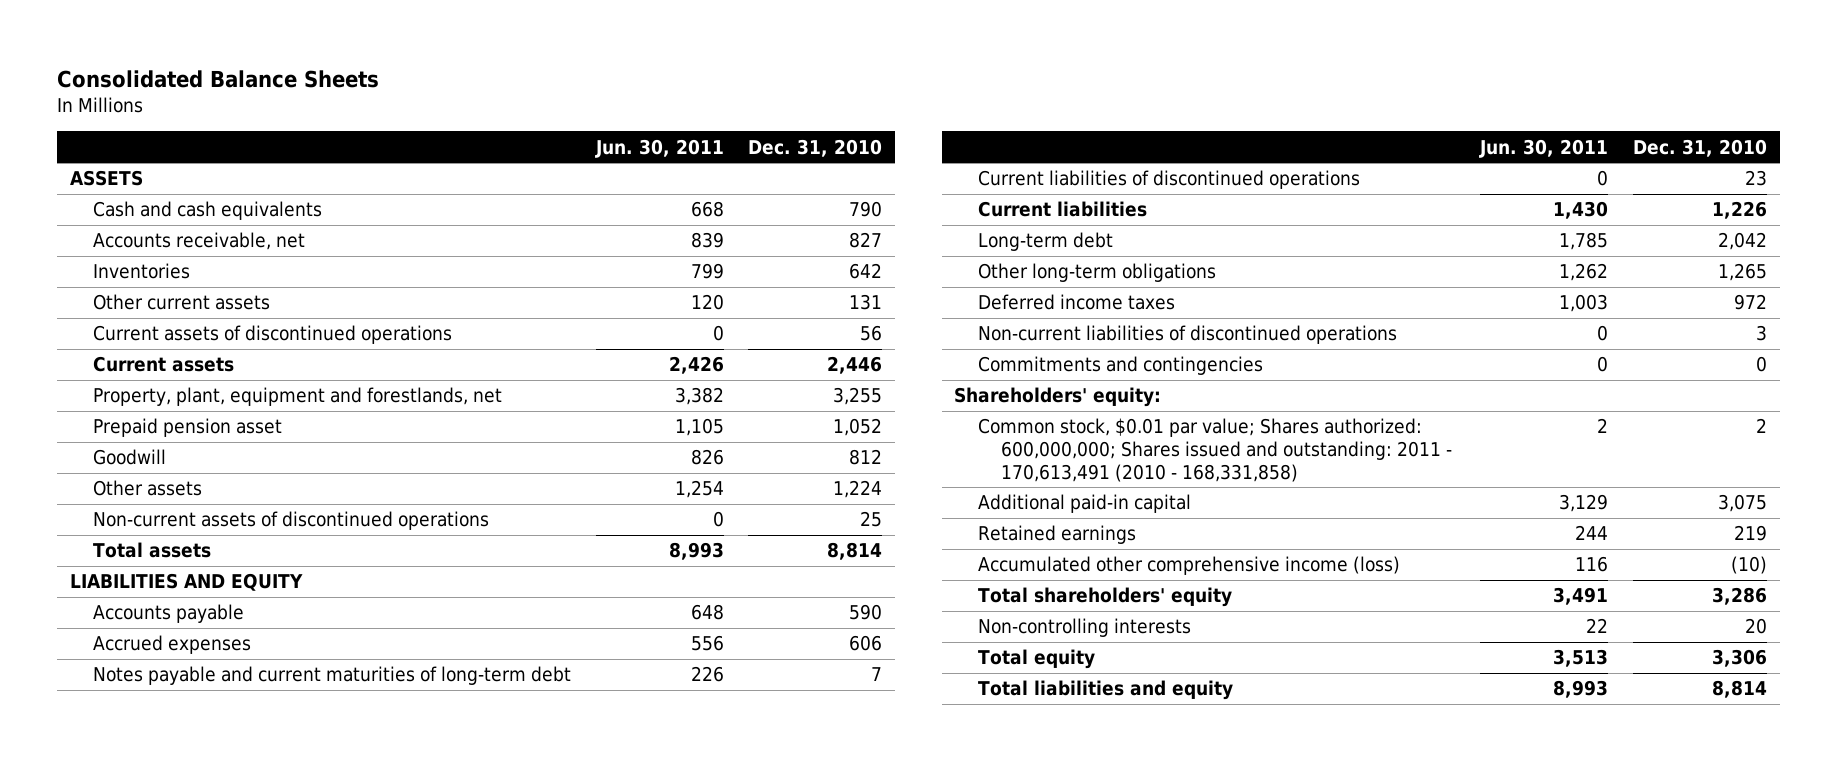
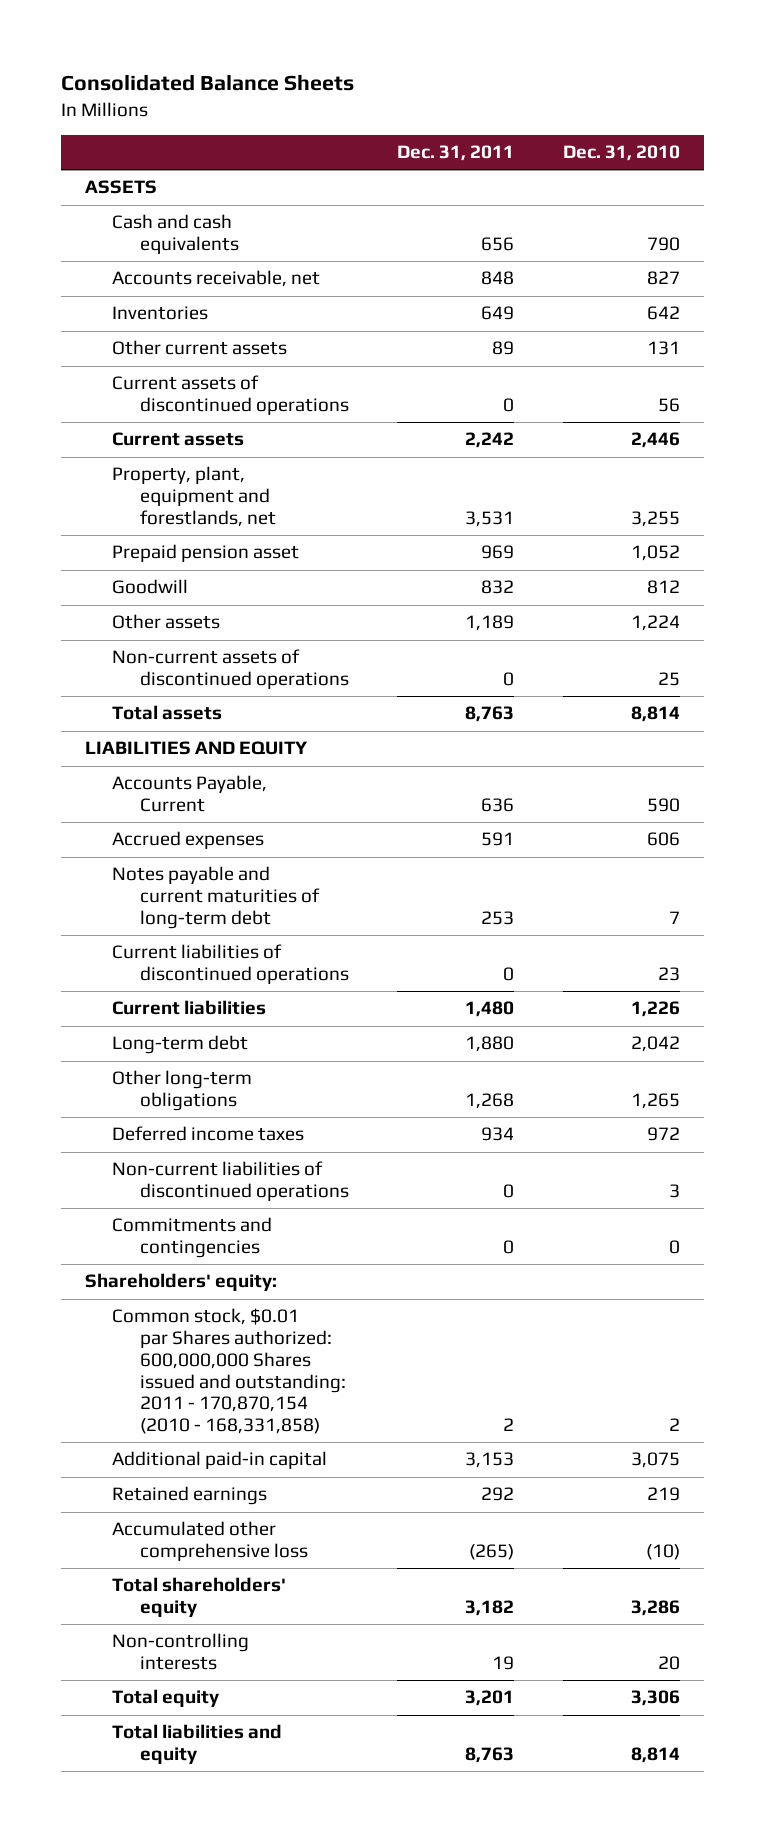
- | Jun. 30, 2011 | Dec. 31, 2010
+ | Dec. 31, 2011 | Dec. 31, 2010
- Accounts payable | 648 | 590
+ Accounts Payable, Current | 636 | 590
- Common stock, $0.01 par value; Shares authorized: 600,000,000; Shares issued and outstanding: 2011 - 170,613,491 (2010 - 168,331,858) | 2 | 2
+ Common stock, $0.01 par Shares authorized: 600,000,000 Shares issued and outstanding: 2011 - 170,870,154 (2010 - 168,331,858) | 2 | 2
- Accumulated other comprehensive income (loss) | 116 | (10)
+ Accumulated other comprehensive loss | (265) | (10)

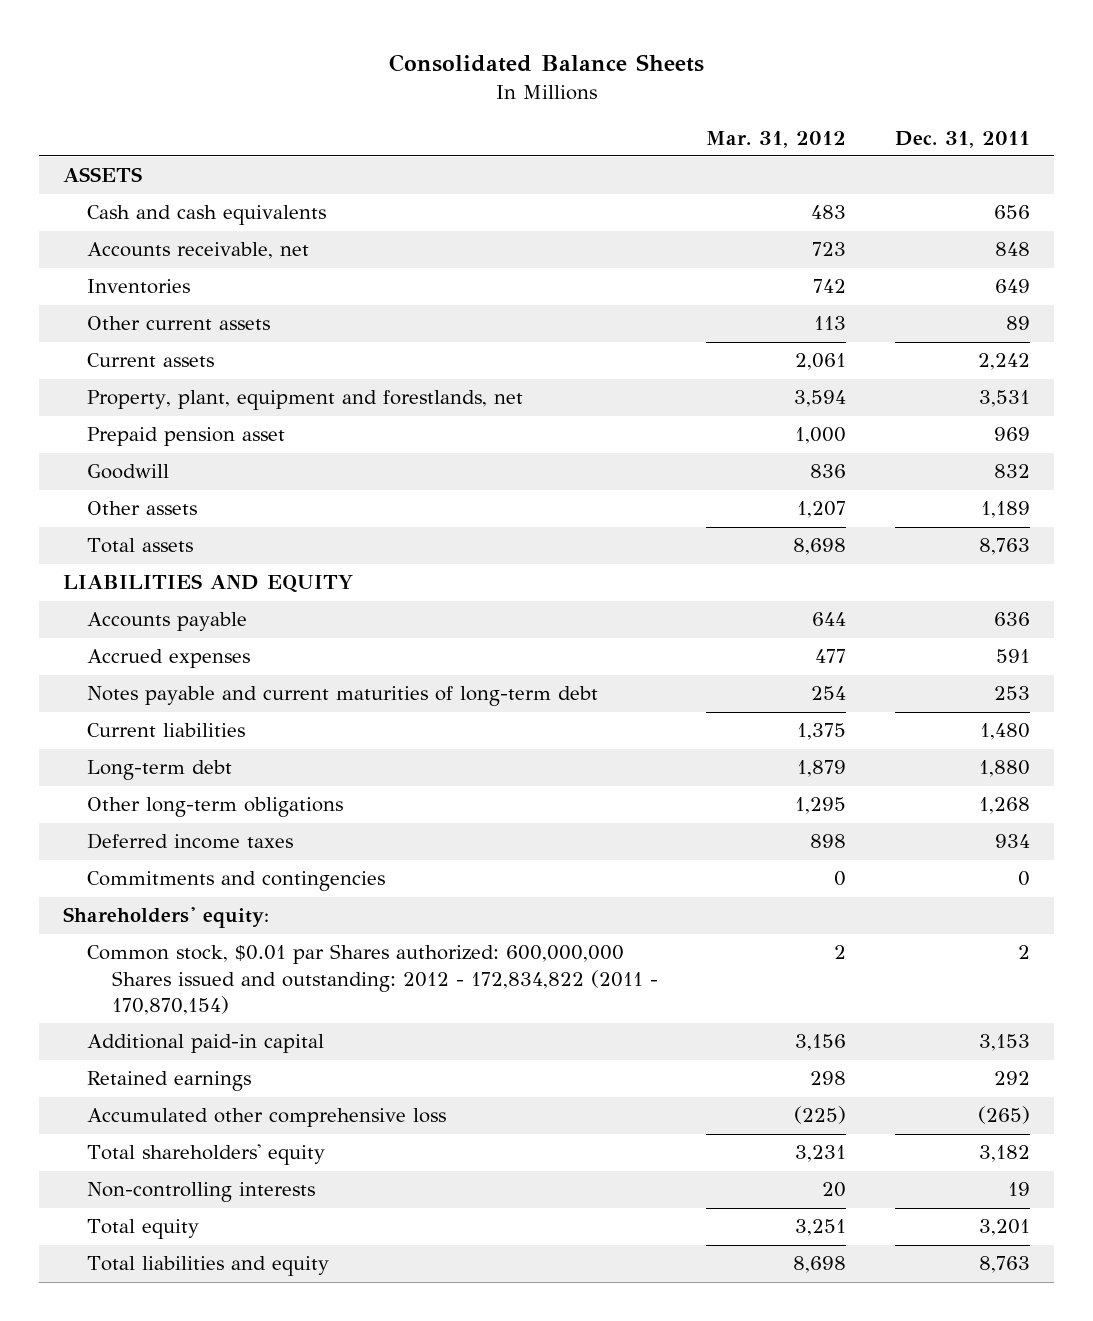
- | Dec. 31, 2011 | Dec. 31, 2010
+ | Mar. 31, 2012 | Dec. 31, 2011
- Current assets of discontinued operations | 0 | 56
- Non-current assets of discontinued operations | 0 | 25
- Accounts Payable, Current | 636 | 590
+ Accounts payable | 644 | 636
- Current liabilities of discontinued operations | 0 | 23
- Non-current liabilities of discontinued operations | 0 | 3
- Common stock, $0.01 par Shares authorized: 600,000,000 Shares issued and outstanding: 2011 - 170,870,154 (2010 - 168,331,858) | 2 | 2
+ Common stock, $0.01 par Shares authorized: 600,000,000 Shares issued and outstanding: 2012 - 172,834,822 (2011 - 170,870,154) | 2 | 2

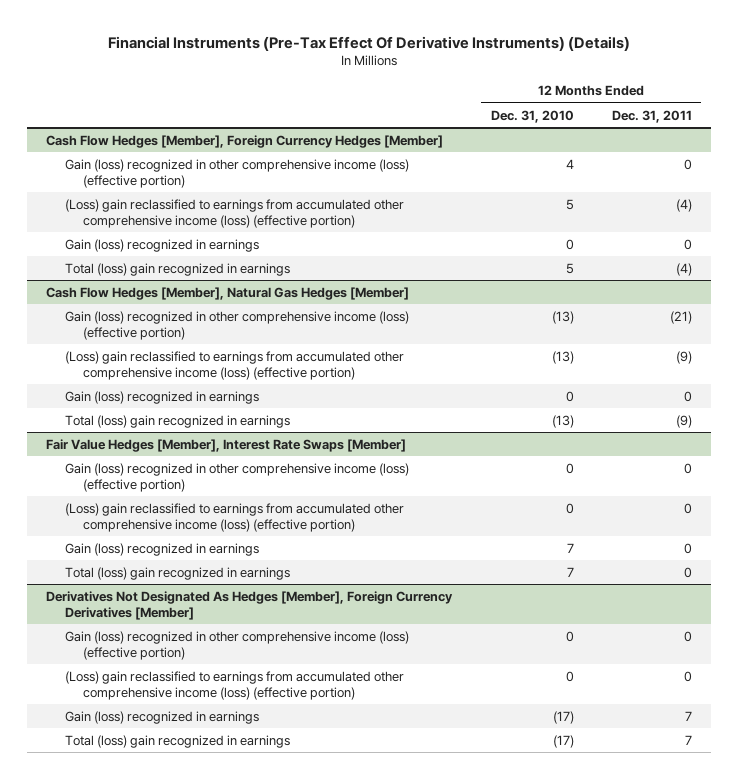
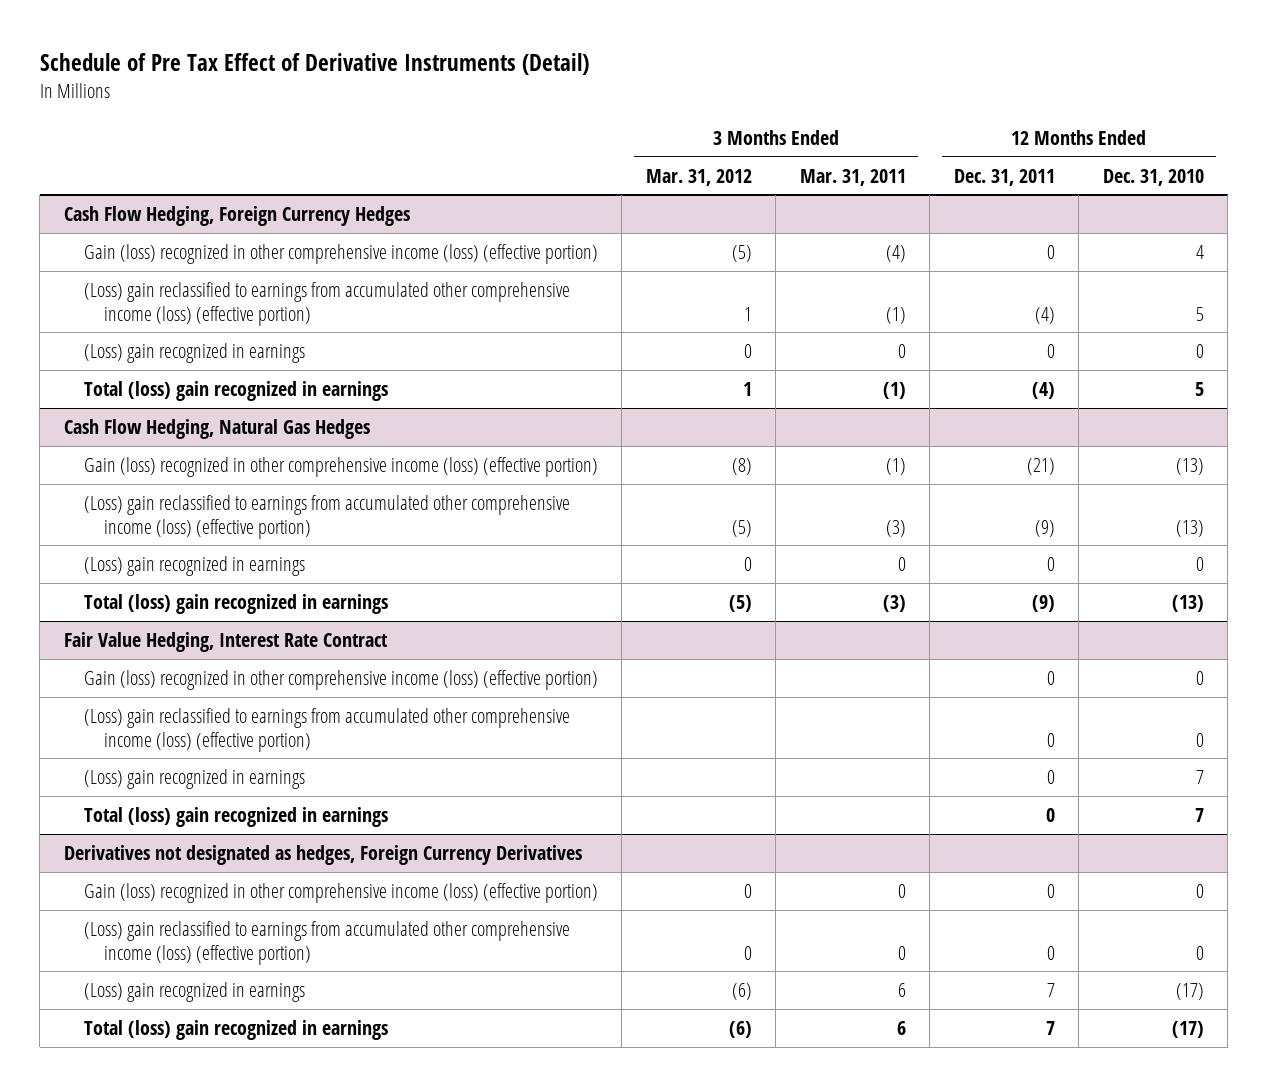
- Financial Instruments (Pre-Tax Effect Of Derivative Instruments) (Details)
+ Schedule of Pre Tax Effect of Derivative Instruments (Detail)
- | 12 Months Ended Dec. 31, 2010 | 12 Months Ended Dec. 31, 2011
+ | 3 Months Ended Mar. 31, 2012 | 3 Months Ended Mar. 31, 2011 | 12 Months Ended Dec. 31, 2011 | 12 Months Ended Dec. 31, 2010
- Cash Flow Hedges [Member], Foreign Currency Hedges [Member]
+ Cash Flow Hedging, Foreign Currency Hedges
- Gain (loss) recognized in earnings | 0 | 0
+ (Loss) gain recognized in earnings | 0 | 0 | 0 | 0
- Cash Flow Hedges [Member], Natural Gas Hedges [Member]
+ Cash Flow Hedging, Natural Gas Hedges
- Gain (loss) recognized in earnings | 0 | 0
+ (Loss) gain recognized in earnings | 0 | 0 | 0 | 0
- Fair Value Hedges [Member], Interest Rate Swaps [Member]
+ Fair Value Hedging, Interest Rate Contract
- Gain (loss) recognized in earnings | 7 | 0
+ (Loss) gain recognized in earnings | | | 0 | 7
- Derivatives Not Designated As Hedges [Member], Foreign Currency Derivatives [Member]
+ Derivatives not designated as hedges, Foreign Currency Derivatives
- Gain (loss) recognized in earnings | (17) | 7
+ (Loss) gain recognized in earnings | (6) | 6 | 7 | (17)

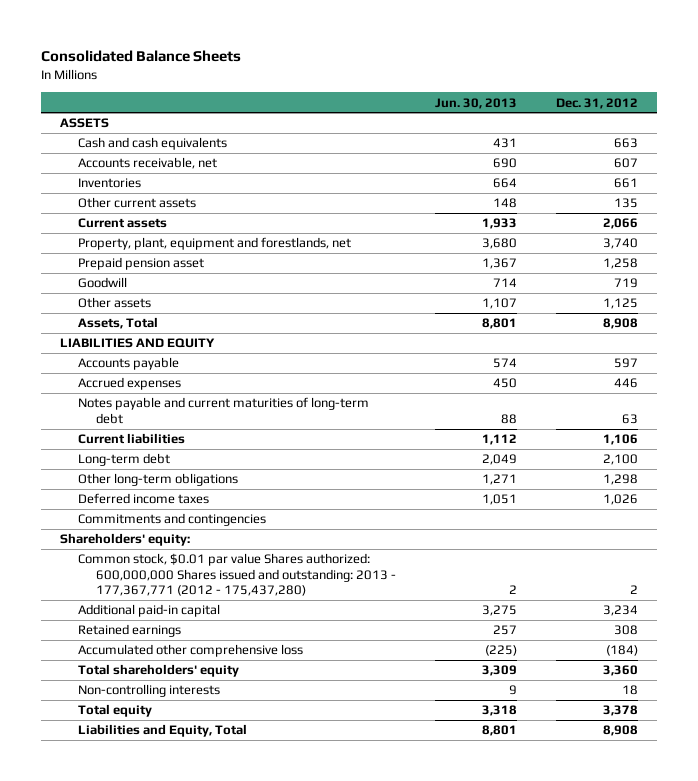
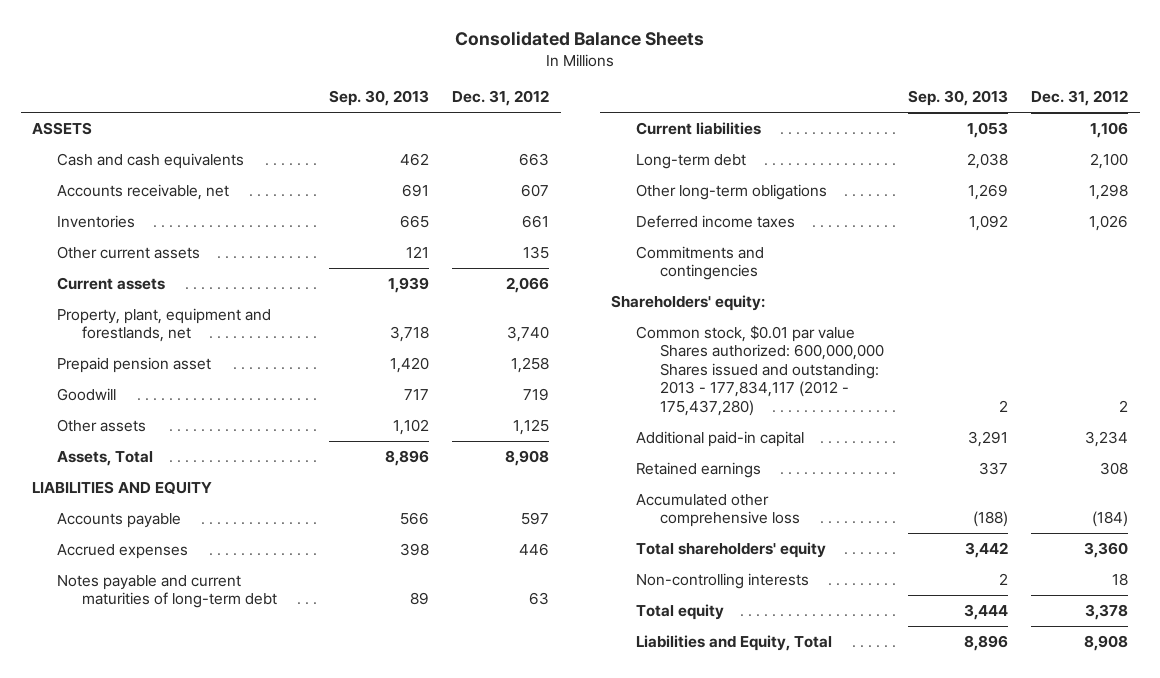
- | Jun. 30, 2013 | Dec. 31, 2012
+ | Sep. 30, 2013 | Dec. 31, 2012
- Common stock, $0.01 par value Shares authorized: 600,000,000 Shares issued and outstanding: 2013 - 177,367,771 (2012 - 175,437,280) | 2 | 2
+ Common stock, $0.01 par value Shares authorized: 600,000,000 Shares issued and outstanding: 2013 - 177,834,117 (2012 - 175,437,280) | 2 | 2

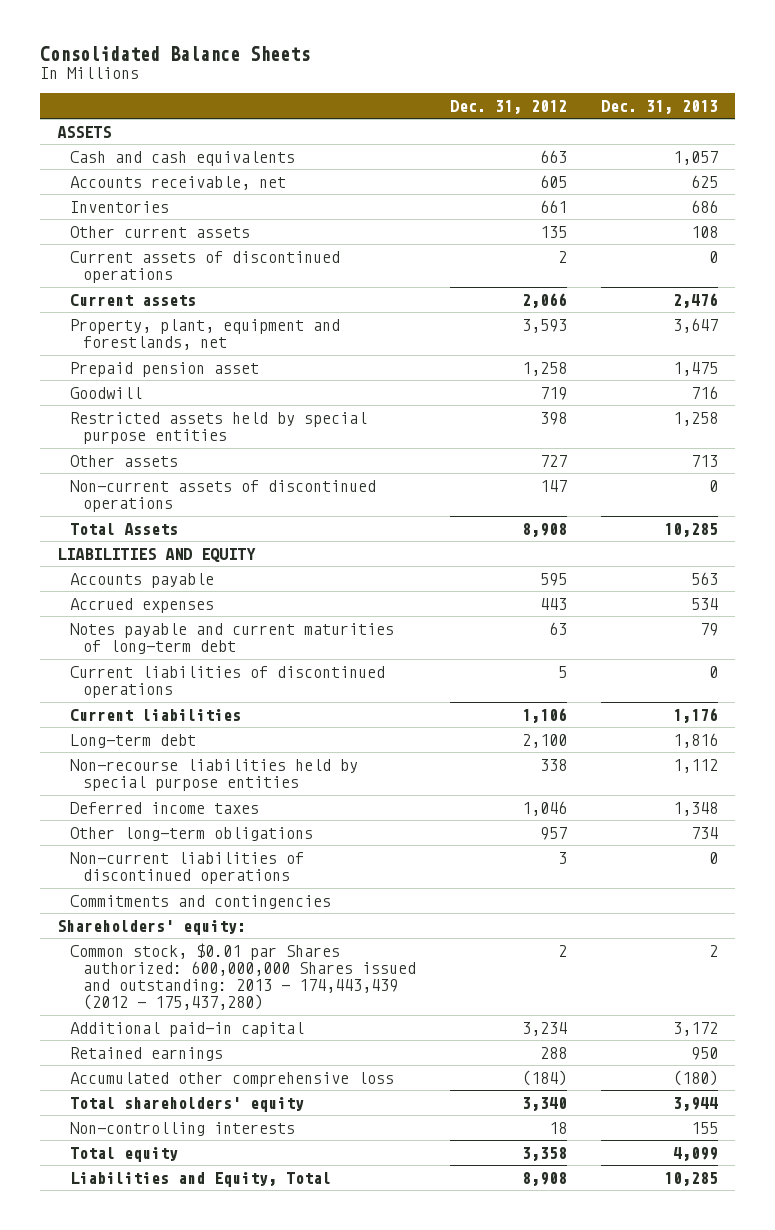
- | Sep. 30, 2013 | Dec. 31, 2012
+ | Dec. 31, 2012 | Dec. 31, 2013
- Accounts receivable, net | 691 | 607
+ Accounts receivable, net | 605 | 625
+ Current assets of discontinued operations | 2 | 0
- Property, plant, equipment and forestlands, net | 3,718 | 3,740
+ Property, plant, equipment and forestlands, net | 3,593 | 3,647
- Other assets | 1,102 | 1,125
- Assets, Total | 8,896 | 8,908
+ Restricted assets held by special purpose entities | 398 | 1,258
+ Other assets | 727 | 713
+ Non-current assets of discontinued operations | 147 | 0
+ Total Assets | 8,908 | 10,285
- Accounts payable | 566 | 597
- Accrued expenses | 398 | 446
+ Accounts payable | 595 | 563
+ Accrued expenses | 443 | 534
+ Current liabilities of discontinued operations | 5 | 0
- Other long-term obligations | 1,269 | 1,298
- Deferred income taxes | 1,092 | 1,026
+ Non-recourse liabilities held by special purpose entities | 338 | 1,112
+ Deferred income taxes | 1,046 | 1,348
+ Other long-term obligations | 957 | 734
+ Non-current liabilities of discontinued operations | 3 | 0
- Common stock, $0.01 par value Shares authorized: 600,000,000 Shares issued and outstanding: 2013 - 177,834,117 (2012 - 175,437,280) | 2 | 2
+ Common stock, $0.01 par Shares authorized: 600,000,000 Shares issued and outstanding: 2013 - 174,443,439 (2012 - 175,437,280) | 2 | 2
- Retained earnings | 337 | 308
+ Retained earnings | 288 | 950
- Total shareholders' equity | 3,442 | 3,360
+ Total shareholders' equity | 3,340 | 3,944
- Total equity | 3,444 | 3,378
+ Total equity | 3,358 | 4,099

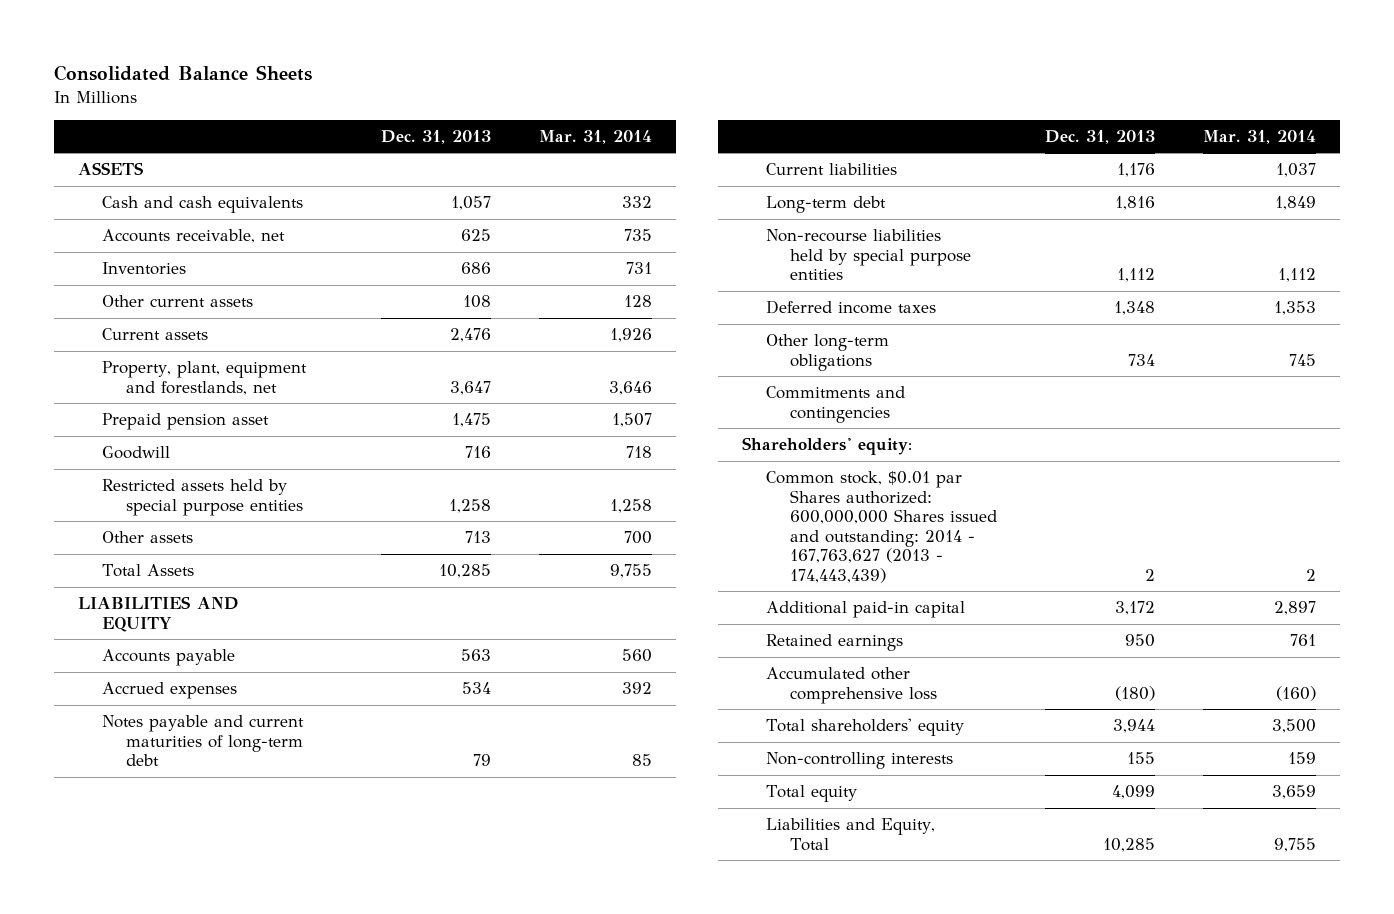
- | Dec. 31, 2012 | Dec. 31, 2013
+ | Dec. 31, 2013 | Mar. 31, 2014
- Current assets of discontinued operations | 2 | 0
- Non-current assets of discontinued operations | 147 | 0
- Current liabilities of discontinued operations | 5 | 0
- Non-current liabilities of discontinued operations | 3 | 0
- Common stock, $0.01 par Shares authorized: 600,000,000 Shares issued and outstanding: 2013 - 174,443,439 (2012 - 175,437,280) | 2 | 2
+ Common stock, $0.01 par Shares authorized: 600,000,000 Shares issued and outstanding: 2014 - 167,763,627 (2013 - 174,443,439) | 2 | 2

